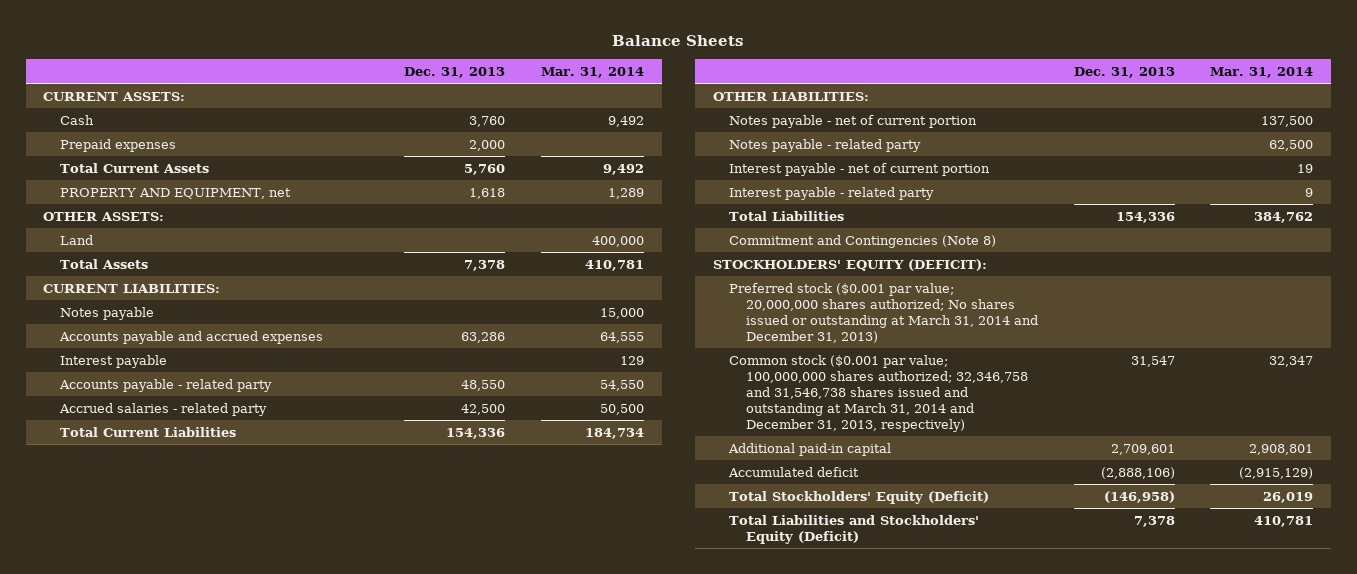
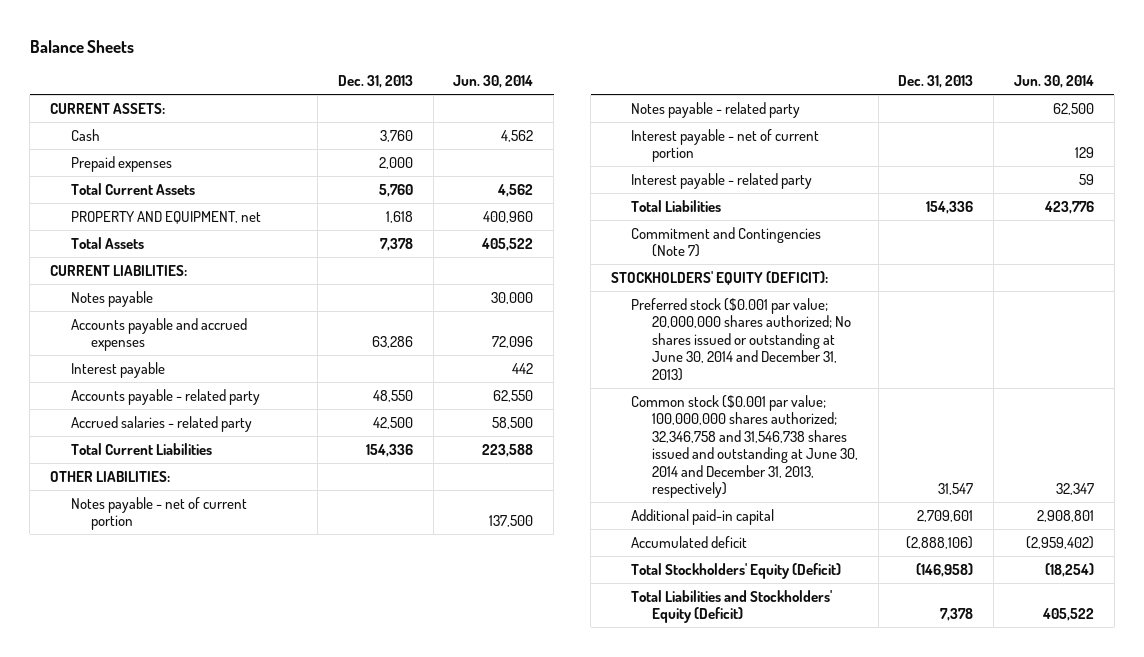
- | Dec. 31, 2013 | Mar. 31, 2014
+ | Dec. 31, 2013 | Jun. 30, 2014
- OTHER ASSETS:
- Land | | 400,000
- Commitment and Contingencies (Note 8)
+ Commitment and Contingencies (Note 7)
- Preferred stock ($0.001 par value; 20,000,000 shares authorized; No shares issued or outstanding at March 31, 2014 and December 31, 2013)
- Common stock ($0.001 par value; 100,000,000 shares authorized; 32,346,758 and 31,546,738 shares issued and outstanding at March 31, 2014 and December 31, 2013, respectively) | 31,547 | 32,347
+ Preferred stock ($0.001 par value; 20,000,000 shares authorized; No shares issued or outstanding at June 30, 2014 and December 31, 2013)
+ Common stock ($0.001 par value; 100,000,000 shares authorized; 32,346,758 and 31,546,738 shares issued and outstanding at June 30, 2014 and December 31, 2013, respectively) | 31,547 | 32,347

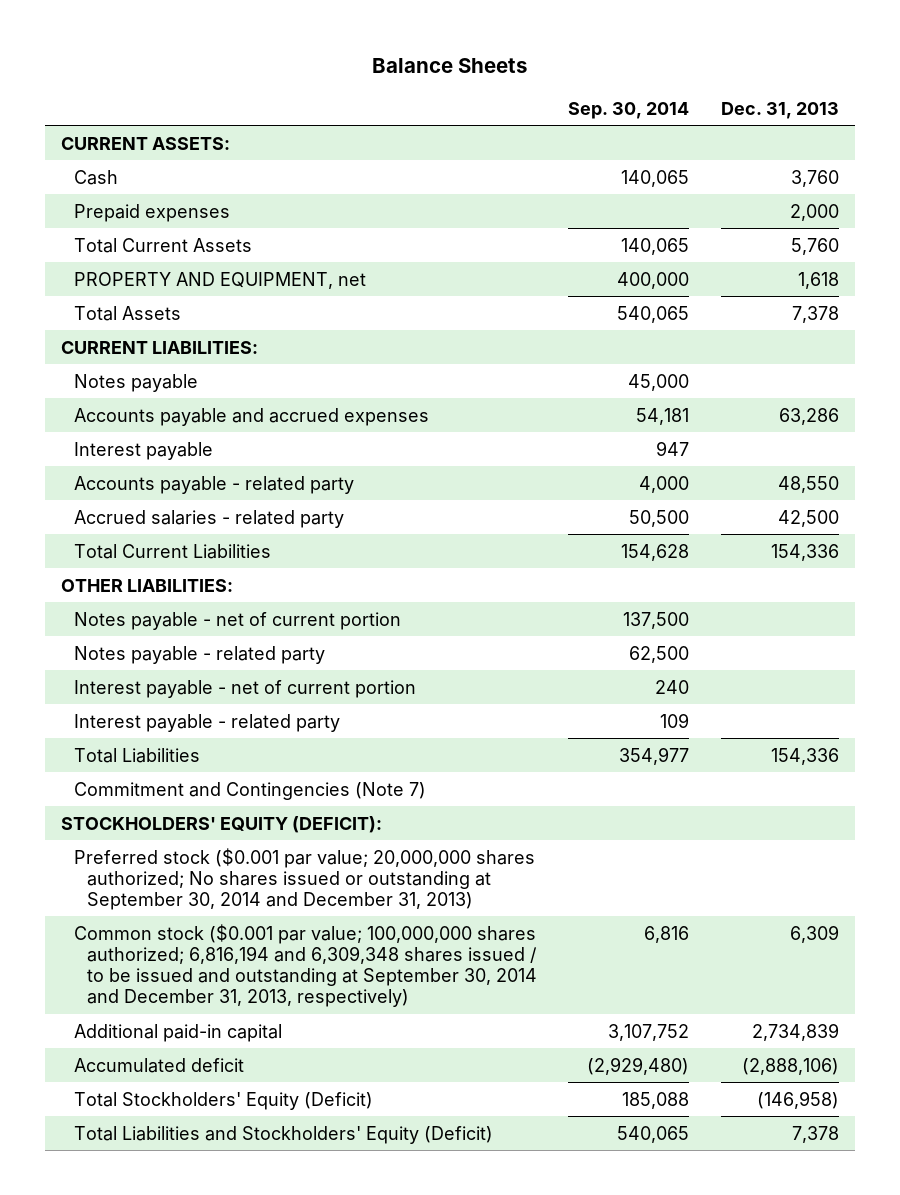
- | Dec. 31, 2013 | Jun. 30, 2014
+ | Sep. 30, 2014 | Dec. 31, 2013
- Preferred stock ($0.001 par value; 20,000,000 shares authorized; No shares issued or outstanding at June 30, 2014 and December 31, 2013)
- Common stock ($0.001 par value; 100,000,000 shares authorized; 32,346,758 and 31,546,738 shares issued and outstanding at June 30, 2014 and December 31, 2013, respectively) | 31,547 | 32,347
- Additional paid-in capital | 2,709,601 | 2,908,801
+ Preferred stock ($0.001 par value; 20,000,000 shares authorized; No shares issued or outstanding at September 30, 2014 and December 31, 2013)
+ Common stock ($0.001 par value; 100,000,000 shares authorized; 6,816,194 and 6,309,348 shares issued / to be issued and outstanding at September 30, 2014 and December 31, 2013, respectively) | 6,816 | 6,309
+ Additional paid-in capital | 3,107,752 | 2,734,839

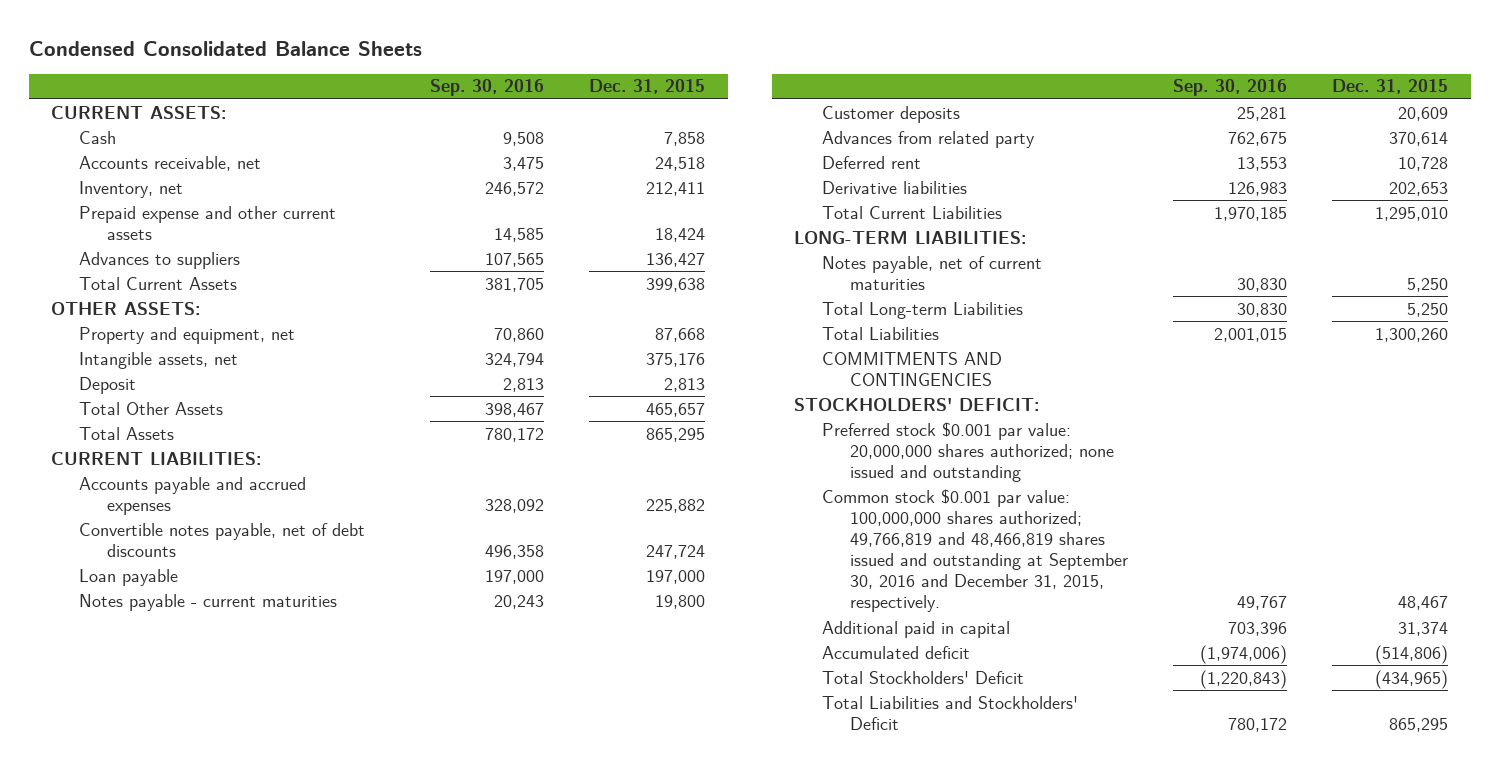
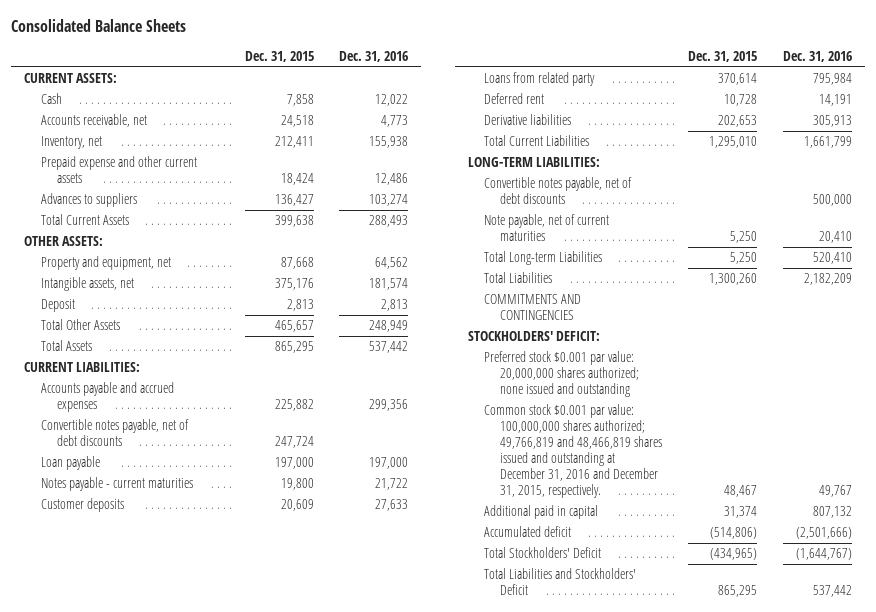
- Condensed Consolidated Balance Sheets
+ Consolidated Balance Sheets
- | Sep. 30, 2016 | Dec. 31, 2015
+ | Dec. 31, 2015 | Dec. 31, 2016
- Advances from related party | 762,675 | 370,614
+ Loans from related party | 370,614 | 795,984
- Notes payable, net of current maturities | 30,830 | 5,250
+ Convertible notes payable, net of debt discounts | | 500,000
+ Note payable, net of current maturities | 5,250 | 20,410
- Common stock $0.001 par value: 100,000,000 shares authorized; 49,766,819 and 48,466,819 shares issued and outstanding at September 30, 2016 and December 31, 2015, respectively. | 49,767 | 48,467
+ Common stock $0.001 par value: 100,000,000 shares authorized; 49,766,819 and 48,466,819 shares issued and outstanding at December 31, 2016 and December 31, 2015, respectively. | 48,467 | 49,767

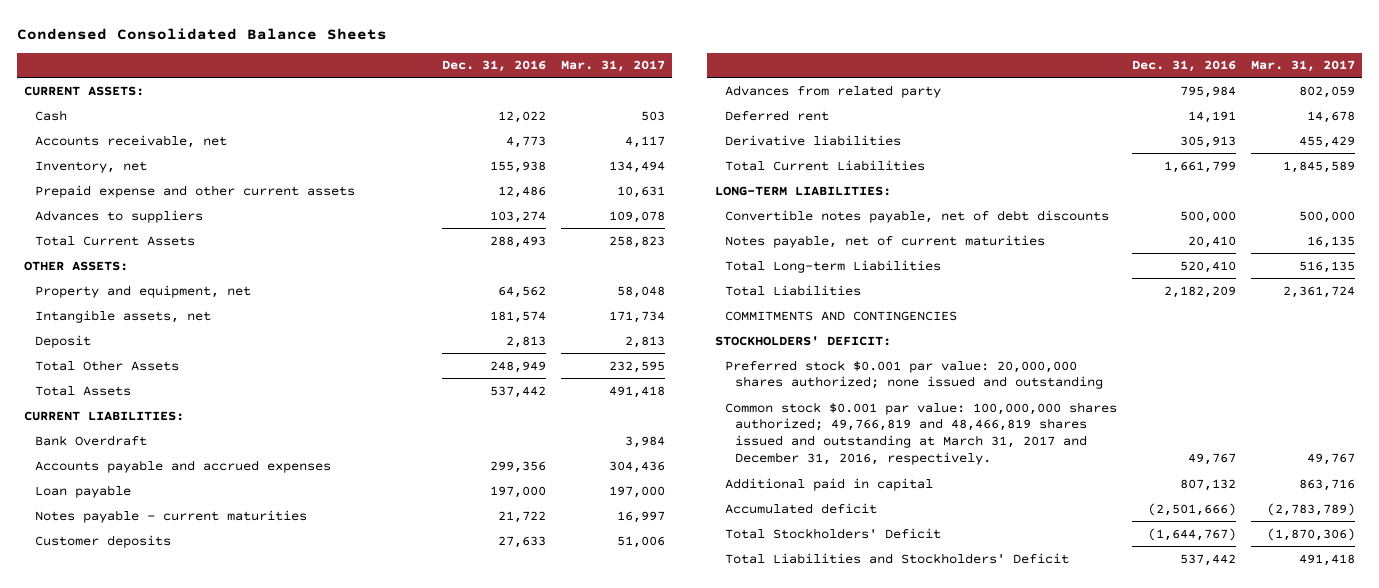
- Consolidated Balance Sheets
+ Condensed Consolidated Balance Sheets
- | Dec. 31, 2015 | Dec. 31, 2016
+ | Dec. 31, 2016 | Mar. 31, 2017
+ Bank Overdraft | | 3,984
- Convertible notes payable, net of debt discounts | 247,724 |
- Loans from related party | 370,614 | 795,984
+ Advances from related party | 795,984 | 802,059
- Note payable, net of current maturities | 5,250 | 20,410
+ Notes payable, net of current maturities | 20,410 | 16,135
- Common stock $0.001 par value: 100,000,000 shares authorized; 49,766,819 and 48,466,819 shares issued and outstanding at December 31, 2016 and December 31, 2015, respectively. | 48,467 | 49,767
+ Common stock $0.001 par value: 100,000,000 shares authorized; 49,766,819 and 48,466,819 shares issued and outstanding at March 31, 2017 and December 31, 2016, respectively. | 49,767 | 49,767

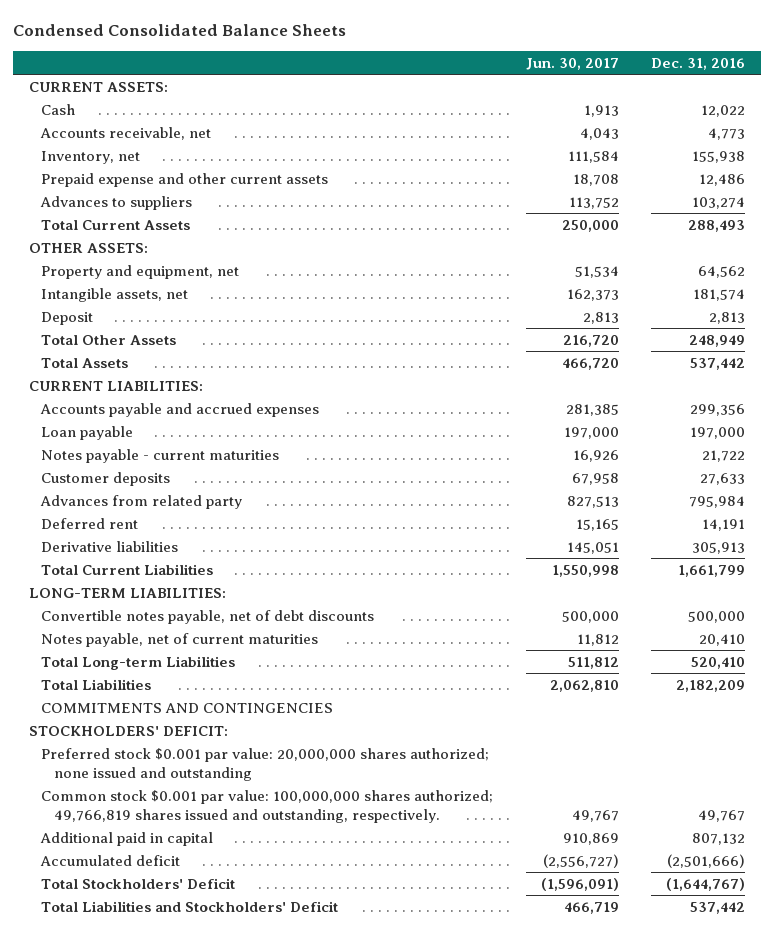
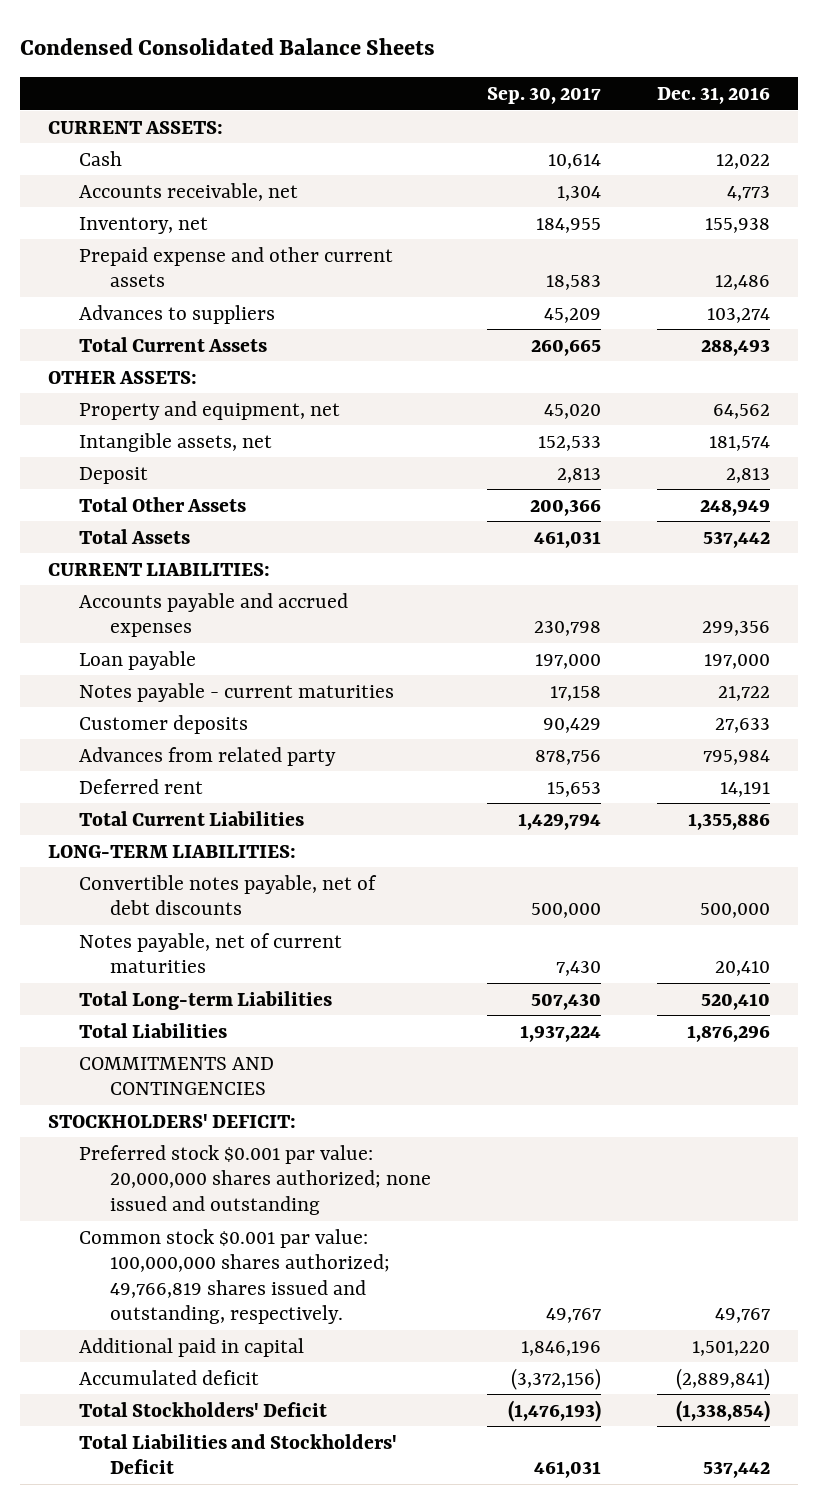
- | Jun. 30, 2017 | Dec. 31, 2016
+ | Sep. 30, 2017 | Dec. 31, 2016
- Derivative liabilities | 145,051 | 305,913
- Total Current Liabilities | 1,550,998 | 1,661,799
+ Total Current Liabilities | 1,429,794 | 1,355,886
- Total Liabilities | 2,062,810 | 2,182,209
+ Total Liabilities | 1,937,224 | 1,876,296
- Additional paid in capital | 910,869 | 807,132
- Accumulated deficit | (2,556,727) | (2,501,666)
- Total Stockholders' Deficit | (1,596,091) | (1,644,767)
+ Additional paid in capital | 1,846,196 | 1,501,220
+ Accumulated deficit | (3,372,156) | (2,889,841)
+ Total Stockholders' Deficit | (1,476,193) | (1,338,854)

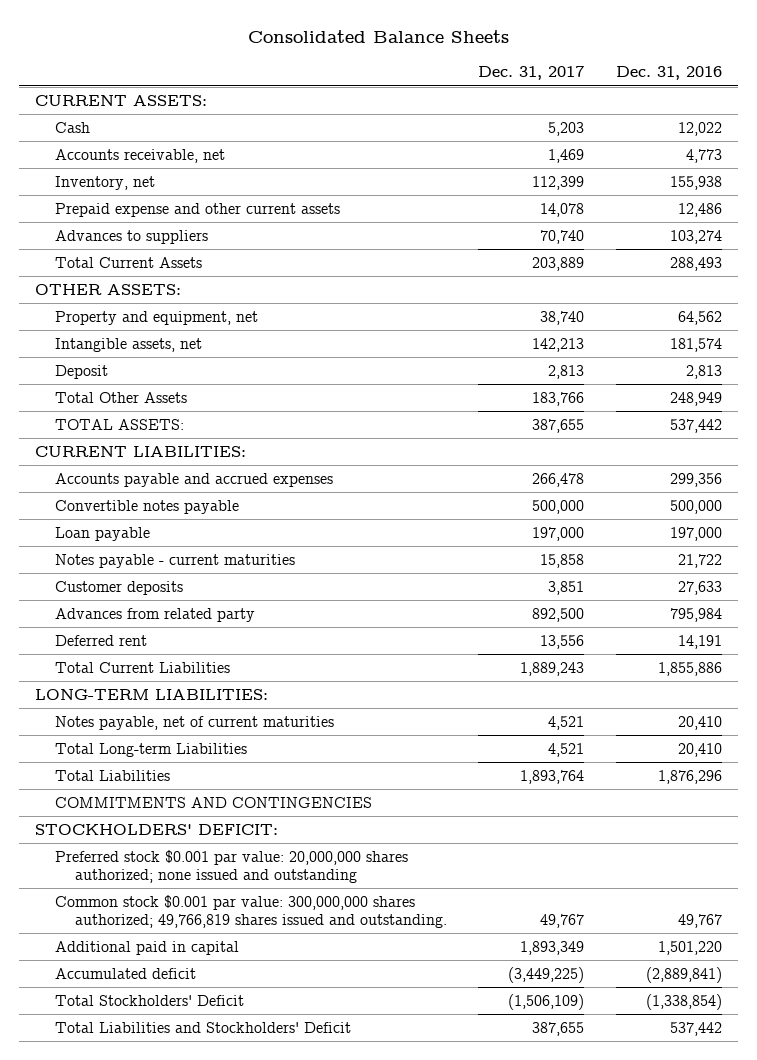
- Condensed Consolidated Balance Sheets
+ Consolidated Balance Sheets
- | Sep. 30, 2017 | Dec. 31, 2016
+ | Dec. 31, 2017 | Dec. 31, 2016
- Total Assets | 461,031 | 537,442
+ TOTAL ASSETS: | 387,655 | 537,442
+ Convertible notes payable | 500,000 | 500,000
- Total Current Liabilities | 1,429,794 | 1,355,886
+ Total Current Liabilities | 1,889,243 | 1,855,886
- Convertible notes payable, net of debt discounts | 500,000 | 500,000
- Total Long-term Liabilities | 507,430 | 520,410
+ Total Long-term Liabilities | 4,521 | 20,410
- Common stock $0.001 par value: 100,000,000 shares authorized; 49,766,819 shares issued and outstanding, respectively. | 49,767 | 49,767
+ Common stock $0.001 par value: 300,000,000 shares authorized; 49,766,819 shares issued and outstanding. | 49,767 | 49,767

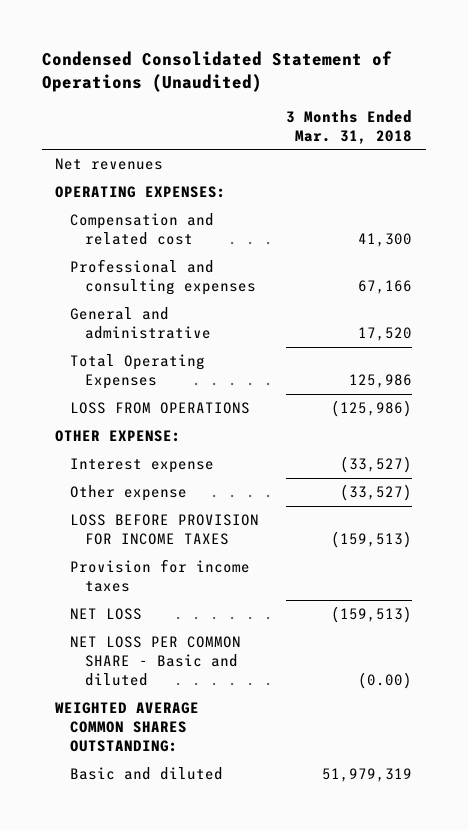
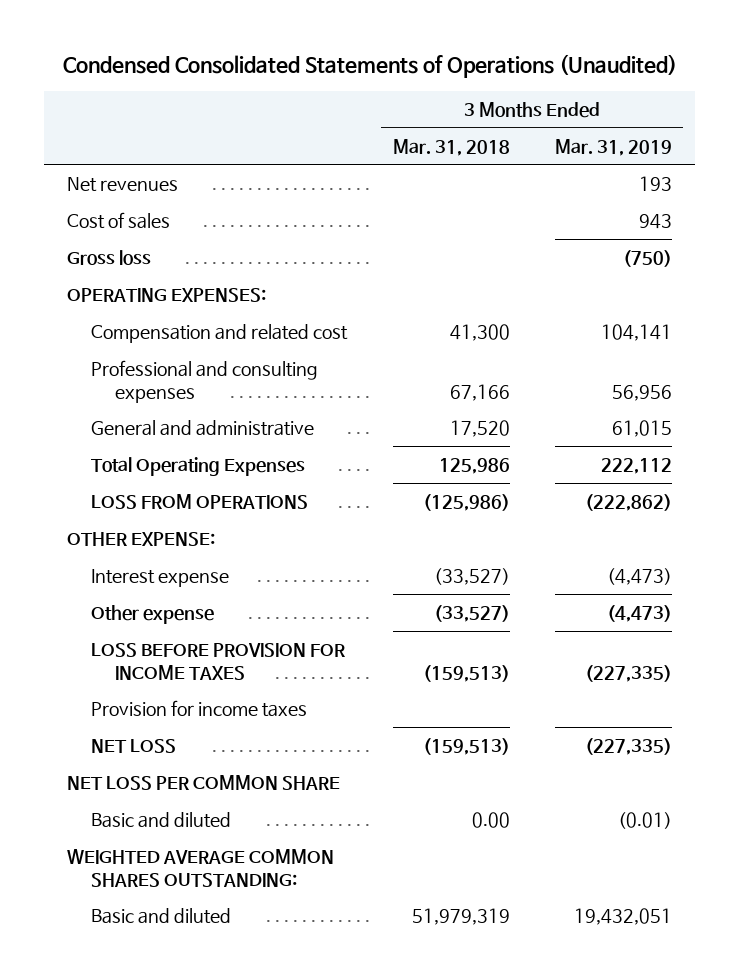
- Condensed Consolidated Statement of Operations (Unaudited)
+ Condensed Consolidated Statements of Operations (Unaudited)
- | 3 Months Ended Mar. 31, 2018
+ | 3 Months Ended Mar. 31, 2018 | 3 Months Ended Mar. 31, 2019
+ Cost of sales | | 943
+ Gross loss | | (750)
- NET LOSS PER COMMON SHARE - Basic and diluted | (0.00)
+ NET LOSS PER COMMON SHARE
+ Basic and diluted | 0.00 | (0.01)

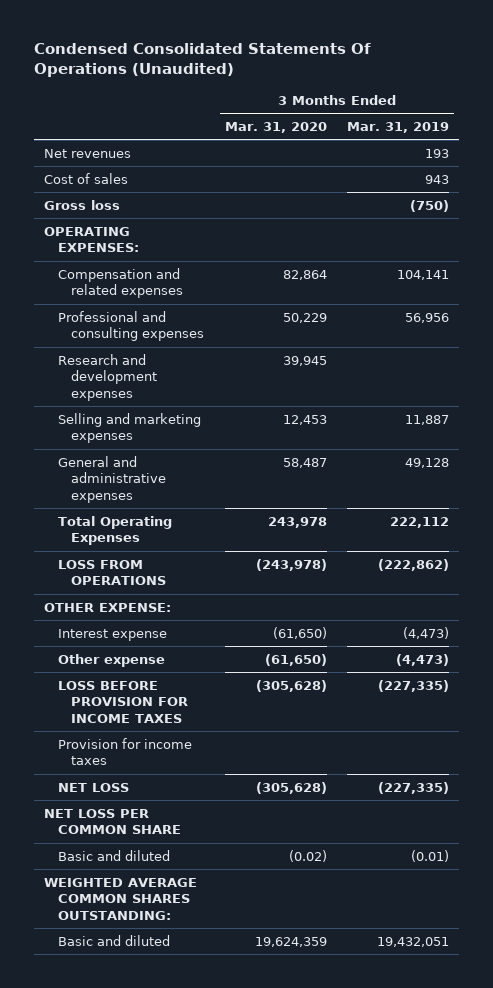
- Condensed Consolidated Statements of Operations (Unaudited)
+ Condensed Consolidated Statements Of Operations (Unaudited)
- | 3 Months Ended Mar. 31, 2018 | 3 Months Ended Mar. 31, 2019
+ | 3 Months Ended Mar. 31, 2020 | 3 Months Ended Mar. 31, 2019
- Compensation and related cost | 41,300 | 104,141
+ Compensation and related expenses | 82,864 | 104,141
- General and administrative | 17,520 | 61,015
+ Research and development expenses | 39,945 |
+ Selling and marketing expenses | 12,453 | 11,887
+ General and administrative expenses | 58,487 | 49,128

